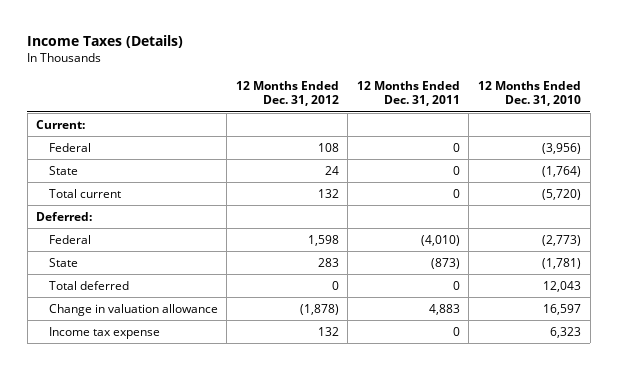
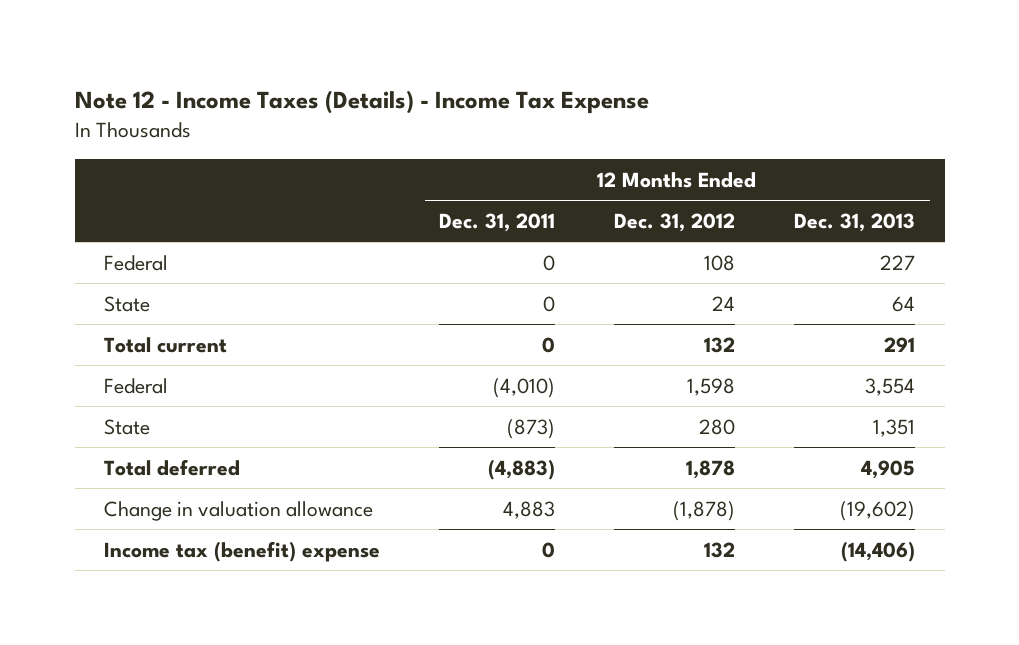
- Income Taxes (Details)
+ Note 12 - Income Taxes (Details) - Income Tax Expense
- | 12 Months Ended Dec. 31, 2012 | 12 Months Ended Dec. 31, 2011 | 12 Months Ended Dec. 31, 2010
+ | 12 Months Ended Dec. 31, 2011 | 12 Months Ended Dec. 31, 2012 | 12 Months Ended Dec. 31, 2013
- Current:
- Deferred:
- State | 283 | (873) | (1,781)
- Total deferred | 0 | 0 | 12,043
+ State | (873) | 280 | 1,351
+ Total deferred | (4,883) | 1,878 | 4,905
- Income tax expense | 132 | 0 | 6,323
+ Income tax (benefit) expense | 0 | 132 | (14,406)

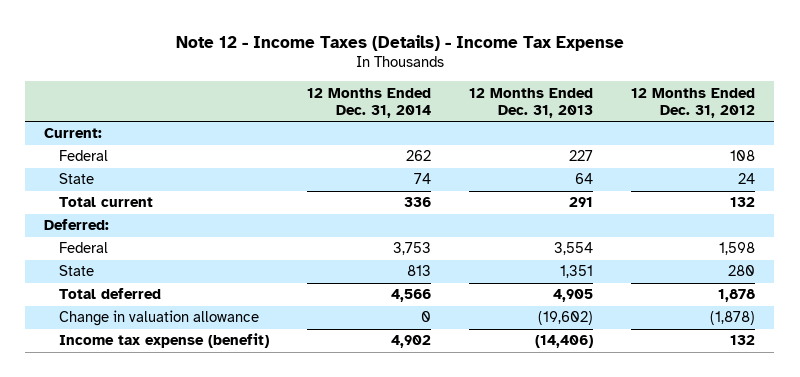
- | 12 Months Ended Dec. 31, 2011 | 12 Months Ended Dec. 31, 2012 | 12 Months Ended Dec. 31, 2013
+ | 12 Months Ended Dec. 31, 2014 | 12 Months Ended Dec. 31, 2013 | 12 Months Ended Dec. 31, 2012
+ Current:
+ Deferred:
- Income tax (benefit) expense | 0 | 132 | (14,406)
+ Income tax expense (benefit) | 4,902 | (14,406) | 132

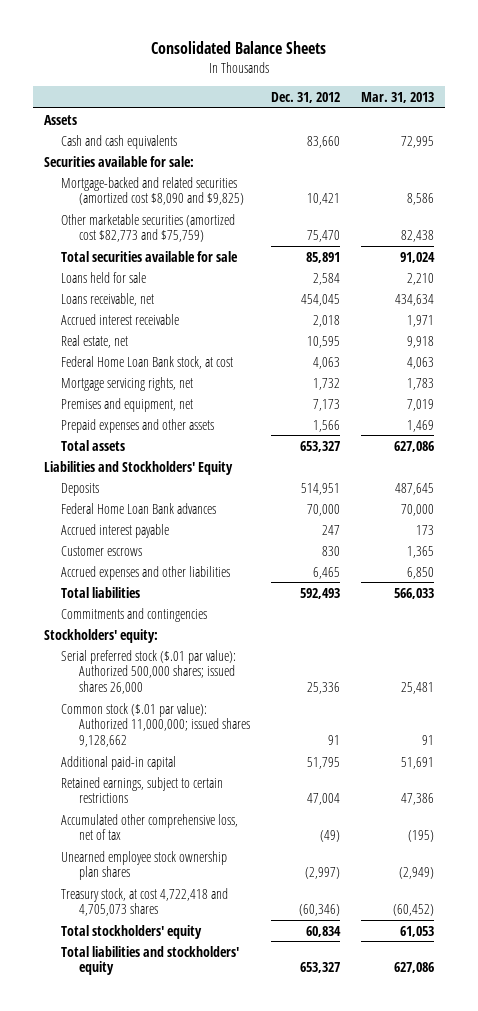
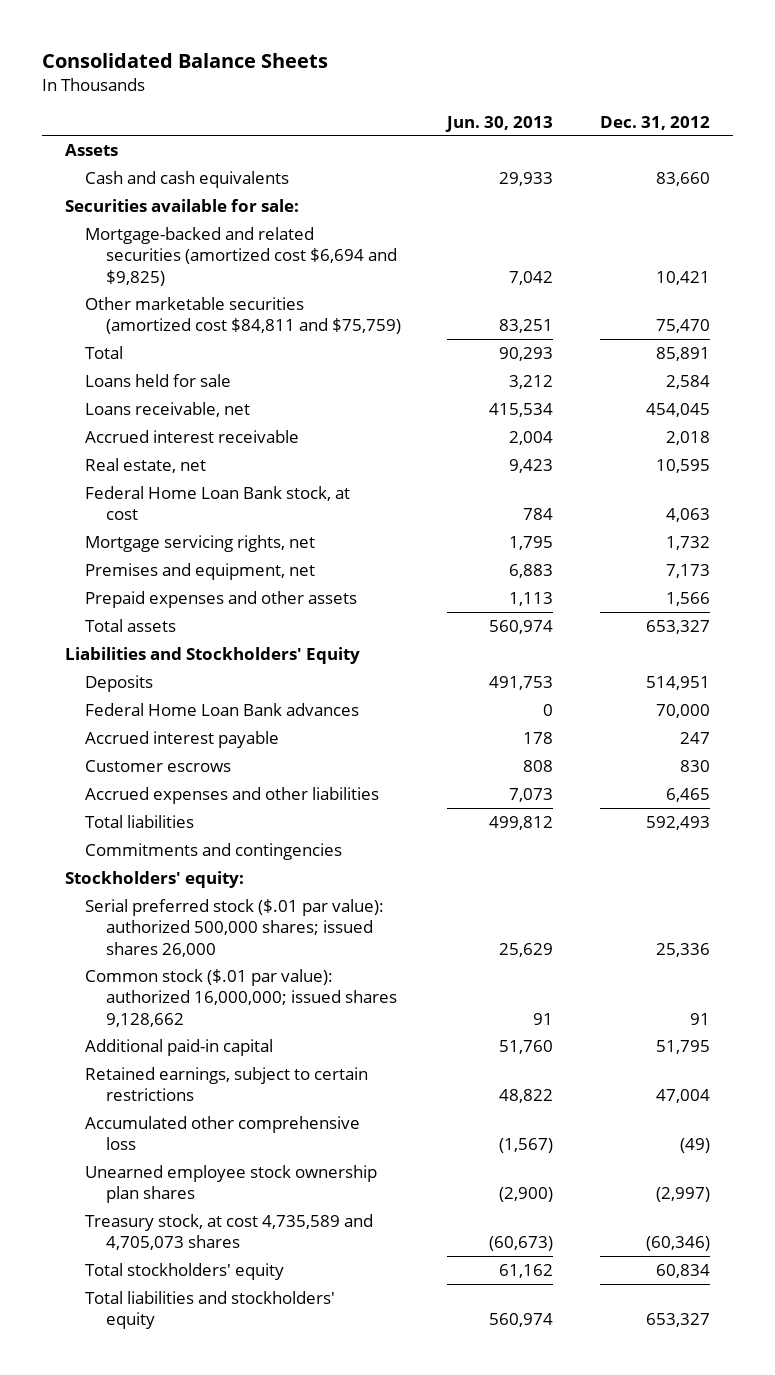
- | Dec. 31, 2012 | Mar. 31, 2013
+ | Jun. 30, 2013 | Dec. 31, 2012
- Mortgage-backed and related securities (amortized cost $8,090 and $9,825) | 10,421 | 8,586
- Other marketable securities (amortized cost $82,773 and $75,759) | 75,470 | 82,438
- Total securities available for sale | 85,891 | 91,024
+ Mortgage-backed and related securities (amortized cost $6,694 and $9,825) | 7,042 | 10,421
+ Other marketable securities (amortized cost $84,811 and $75,759) | 83,251 | 75,470
+ Total | 90,293 | 85,891
- Serial preferred stock ($.01 par value): Authorized 500,000 shares; issued shares 26,000 | 25,336 | 25,481
- Common stock ($.01 par value): Authorized 11,000,000; issued shares 9,128,662 | 91 | 91
+ Serial preferred stock ($.01 par value): authorized 500,000 shares; issued shares 26,000 | 25,629 | 25,336
+ Common stock ($.01 par value): authorized 16,000,000; issued shares 9,128,662 | 91 | 91
- Accumulated other comprehensive loss, net of tax | (49) | (195)
+ Accumulated other comprehensive loss | (1,567) | (49)
- Treasury stock, at cost 4,722,418 and 4,705,073 shares | (60,346) | (60,452)
+ Treasury stock, at cost 4,735,589 and 4,705,073 shares | (60,673) | (60,346)

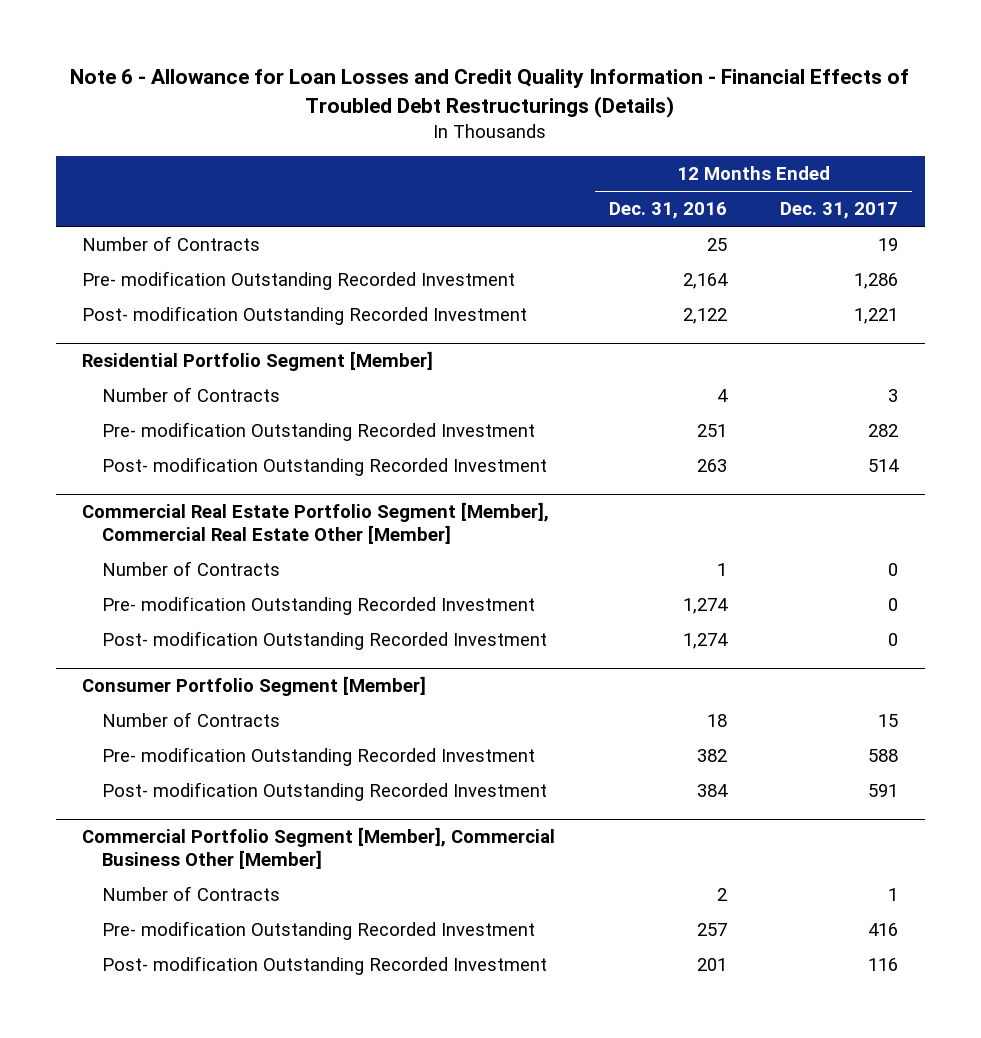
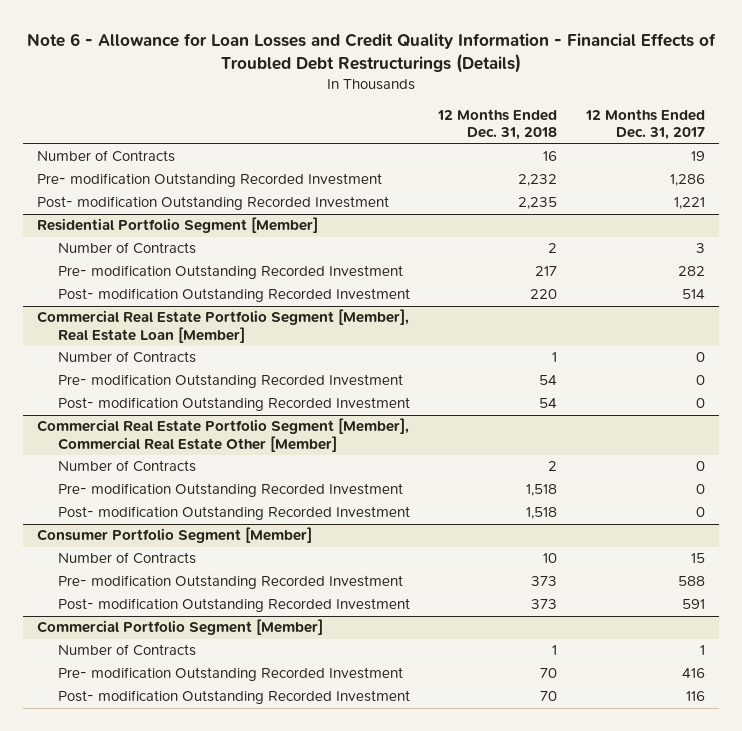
- | 12 Months Ended Dec. 31, 2016 | 12 Months Ended Dec. 31, 2017
+ | 12 Months Ended Dec. 31, 2018 | 12 Months Ended Dec. 31, 2017
+ Commercial Real Estate Portfolio Segment [Member], Real Estate Loan [Member]
+ Number of Contracts | 1 | 0
+ Pre- modification Outstanding Recorded Investment | 54 | 0
+ Post- modification Outstanding Recorded Investment | 54 | 0
- Commercial Portfolio Segment [Member], Commercial Business Other [Member]
+ Commercial Portfolio Segment [Member]

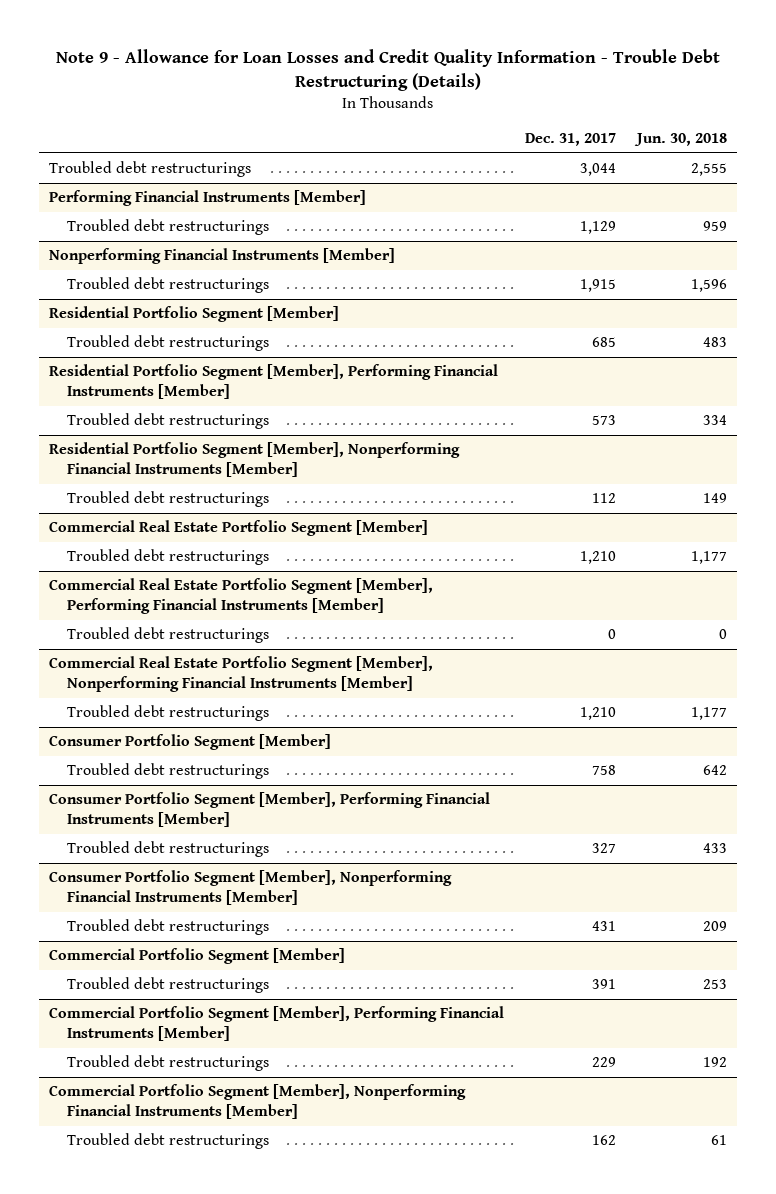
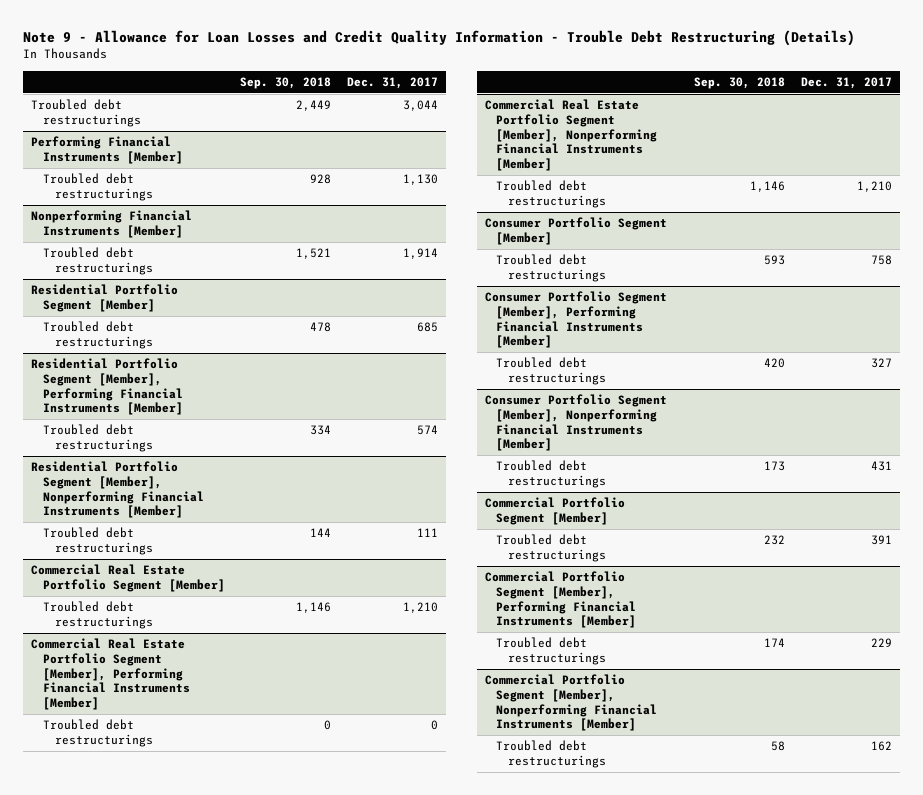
- | Dec. 31, 2017 | Jun. 30, 2018
+ | Sep. 30, 2018 | Dec. 31, 2017
@ Performing Financial Instruments [Member]
- Troubled debt restructurings | 1,129 | 959
+ Troubled debt restructurings | 928 | 1,130
@ Nonperforming Financial Instruments [Member]
- Troubled debt restructurings | 1,915 | 1,596
+ Troubled debt restructurings | 1,521 | 1,914
@ Residential Portfolio Segment [Member], Performing Financial Instruments [Member]
- Troubled debt restructurings | 573 | 334
+ Troubled debt restructurings | 334 | 574
@ Residential Portfolio Segment [Member], Nonperforming Financial Instruments [Member]
- Troubled debt restructurings | 112 | 149
+ Troubled debt restructurings | 144 | 111

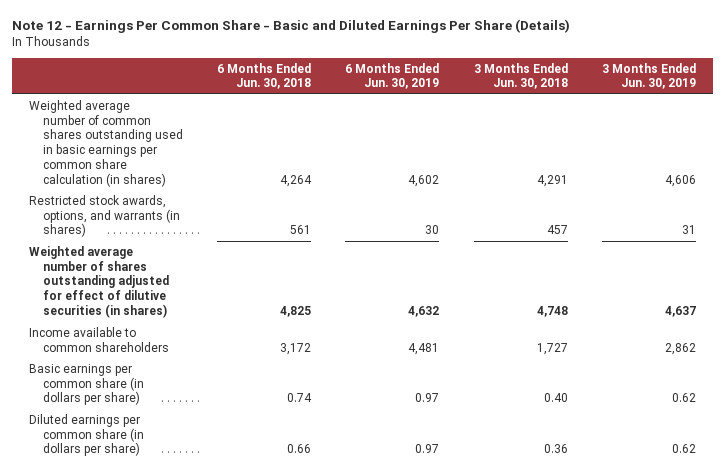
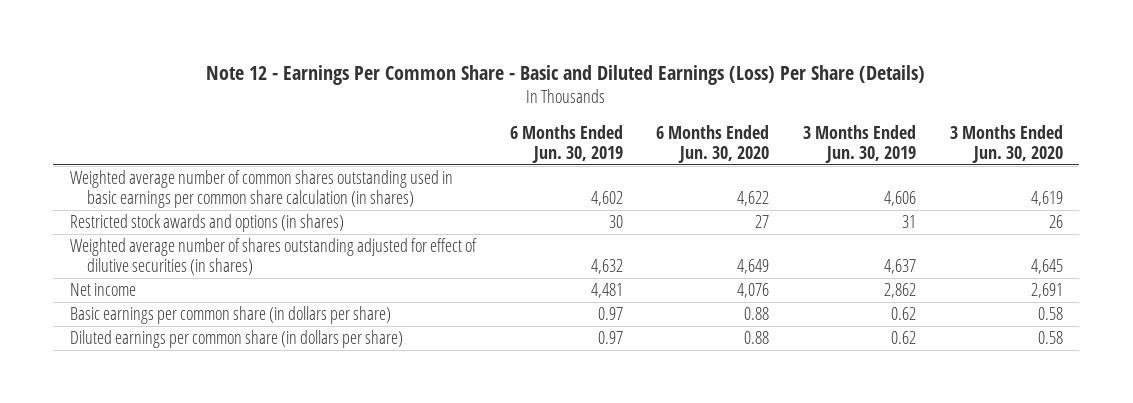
- Note 12 - Earnings Per Common Share - Basic and Diluted Earnings Per Share (Details)
+ Note 12 - Earnings Per Common Share - Basic and Diluted Earnings (Loss) Per Share (Details)
- | 6 Months Ended Jun. 30, 2018 | 6 Months Ended Jun. 30, 2019 | 3 Months Ended Jun. 30, 2018 | 3 Months Ended Jun. 30, 2019
+ | 6 Months Ended Jun. 30, 2019 | 6 Months Ended Jun. 30, 2020 | 3 Months Ended Jun. 30, 2019 | 3 Months Ended Jun. 30, 2020
- Restricted stock awards, options, and warrants (in shares) | 561 | 30 | 457 | 31
+ Restricted stock awards and options (in shares) | 30 | 27 | 31 | 26
- Income available to common shareholders | 3,172 | 4,481 | 1,727 | 2,862
+ Net income | 4,481 | 4,076 | 2,862 | 2,691

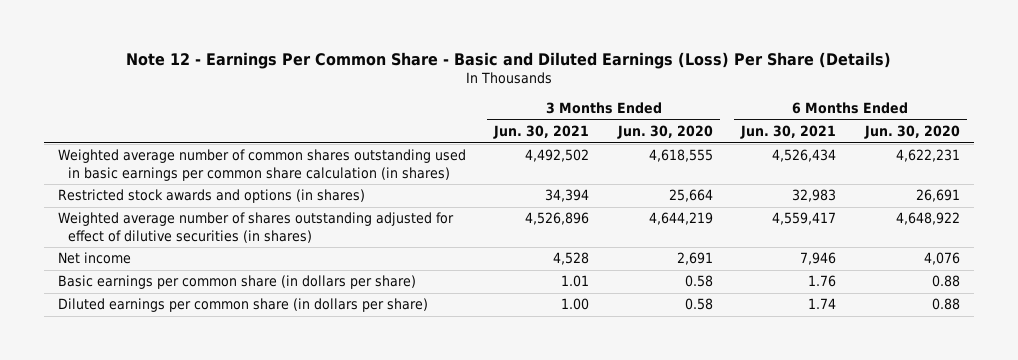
- | 6 Months Ended Jun. 30, 2019 | 6 Months Ended Jun. 30, 2020 | 3 Months Ended Jun. 30, 2019 | 3 Months Ended Jun. 30, 2020
+ | 3 Months Ended Jun. 30, 2021 | 3 Months Ended Jun. 30, 2020 | 6 Months Ended Jun. 30, 2021 | 6 Months Ended Jun. 30, 2020
- Weighted average number of common shares outstanding used in basic earnings per common share calculation (in shares) | 4,602 | 4,622 | 4,606 | 4,619
- Restricted stock awards and options (in shares) | 30 | 27 | 31 | 26
- Weighted average number of shares outstanding adjusted for effect of dilutive securities (in shares) | 4,632 | 4,649 | 4,637 | 4,645
+ Weighted average number of common shares outstanding used in basic earnings per common share calculation (in shares) | 4,492,502 | 4,618,555 | 4,526,434 | 4,622,231
+ Restricted stock awards and options (in shares) | 34,394 | 25,664 | 32,983 | 26,691
+ Weighted average number of shares outstanding adjusted for effect of dilutive securities (in shares) | 4,526,896 | 4,644,219 | 4,559,417 | 4,648,922

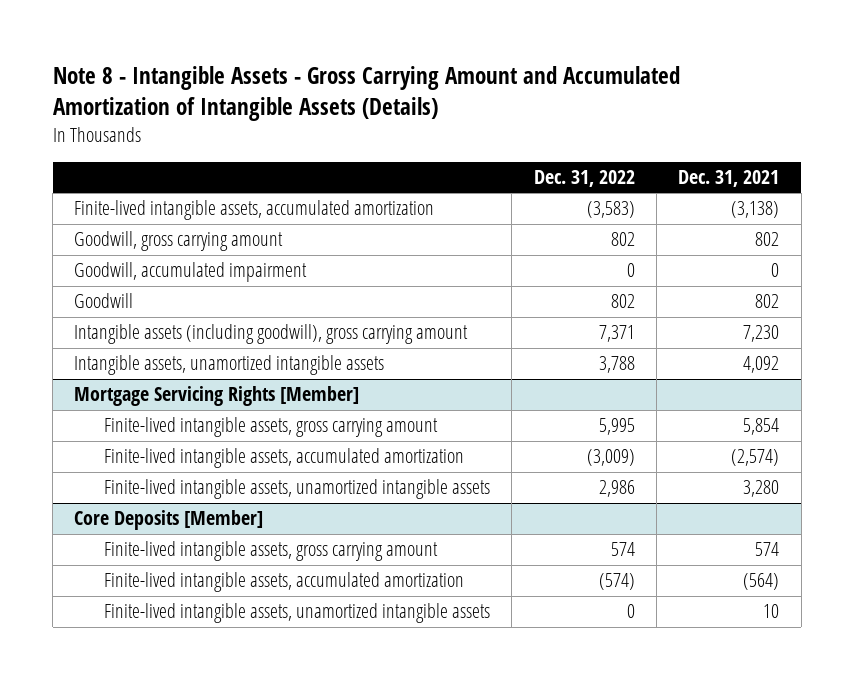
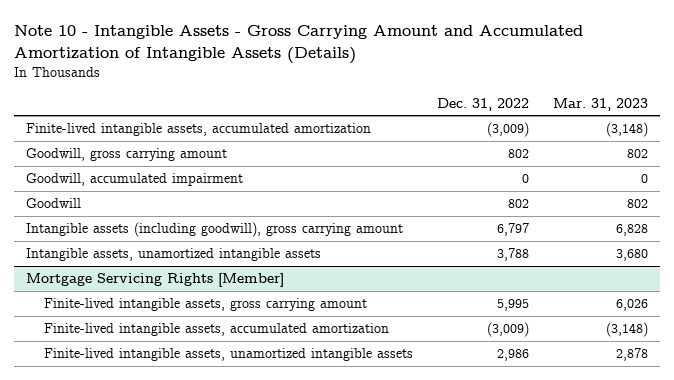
- Note 8 - Intangible Assets - Gross Carrying Amount and Accumulated Amortization of Intangible Assets (Details)
+ Note 10 - Intangible Assets - Gross Carrying Amount and Accumulated Amortization of Intangible Assets (Details)
- | Dec. 31, 2022 | Dec. 31, 2021
+ | Dec. 31, 2022 | Mar. 31, 2023
- Finite-lived intangible assets, accumulated amortization | (3,583) | (3,138)
+ Finite-lived intangible assets, accumulated amortization | (3,009) | (3,148)
- Intangible assets (including goodwill), gross carrying amount | 7,371 | 7,230
+ Intangible assets (including goodwill), gross carrying amount | 6,797 | 6,828
- Core Deposits [Member]
- Finite-lived intangible assets, gross carrying amount | 574 | 574
- Finite-lived intangible assets, accumulated amortization | (574) | (564)
- Finite-lived intangible assets, unamortized intangible assets | 0 | 10

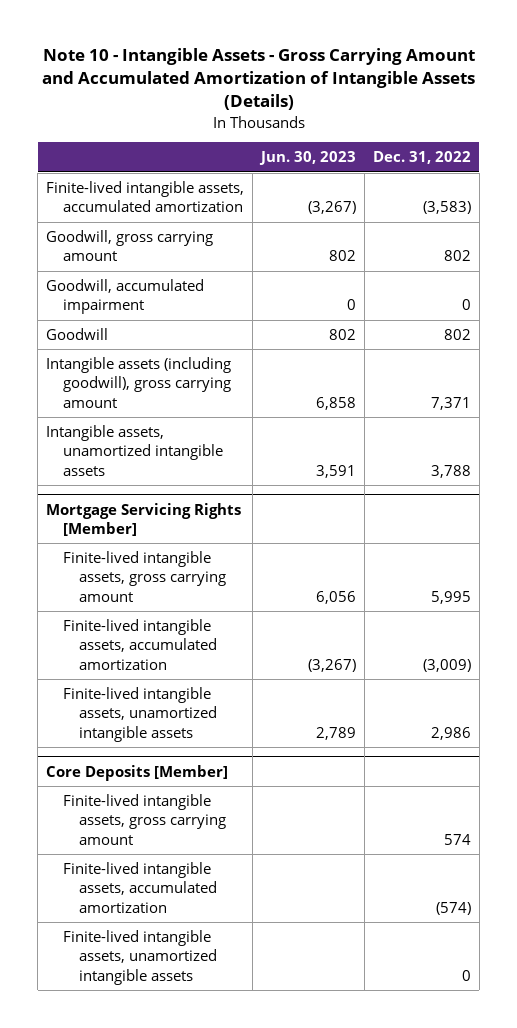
- | Dec. 31, 2022 | Mar. 31, 2023
+ | Jun. 30, 2023 | Dec. 31, 2022
- Finite-lived intangible assets, accumulated amortization | (3,009) | (3,148)
+ Finite-lived intangible assets, accumulated amortization | (3,267) | (3,583)
- Intangible assets (including goodwill), gross carrying amount | 6,797 | 6,828
+ Intangible assets (including goodwill), gross carrying amount | 6,858 | 7,371
+ Core Deposits [Member]
+ Finite-lived intangible assets, gross carrying amount | | 574
+ Finite-lived intangible assets, accumulated amortization | | (574)
+ Finite-lived intangible assets, unamortized intangible assets | | 0

